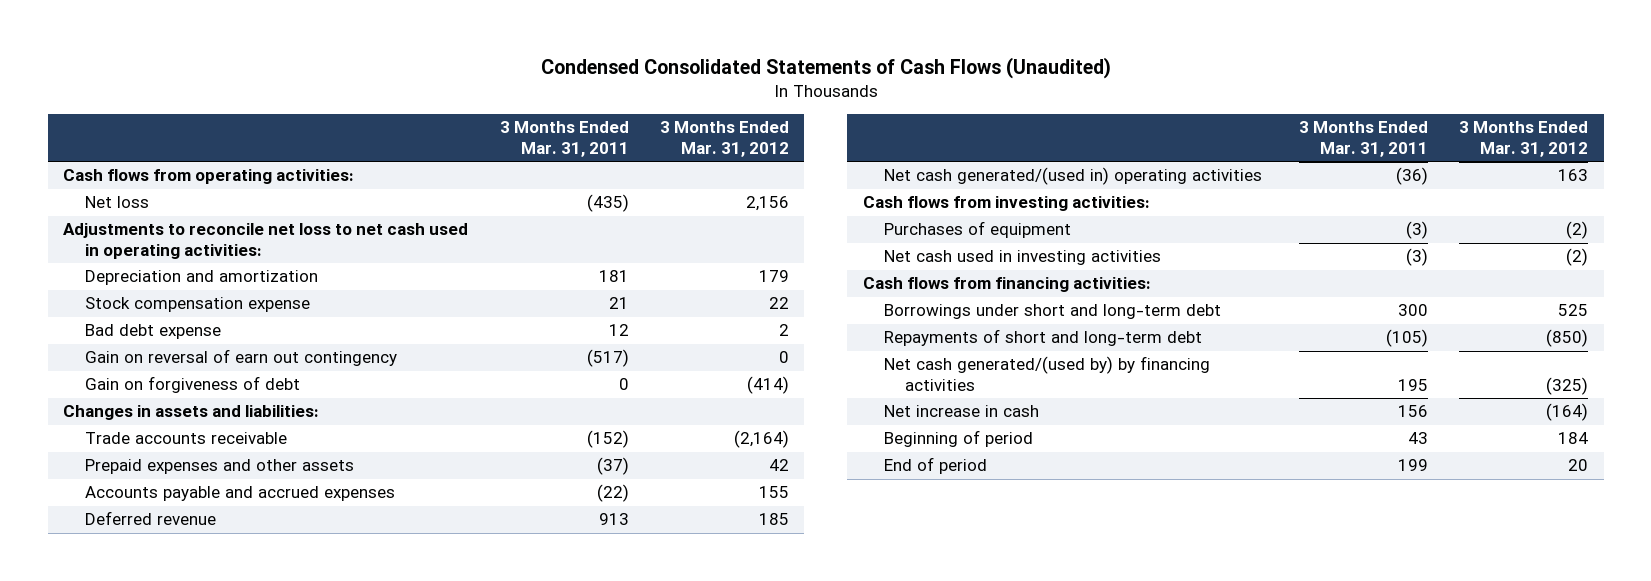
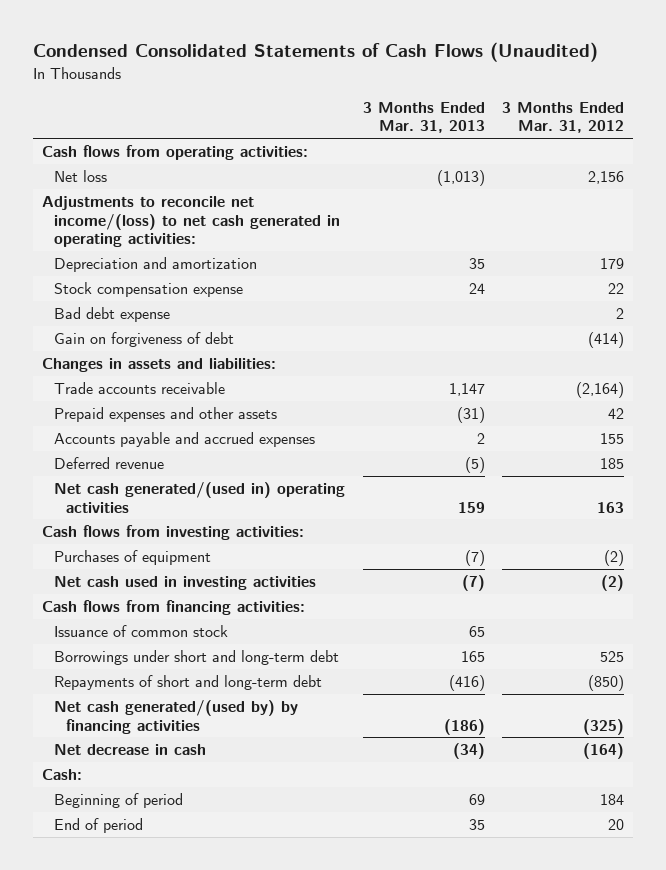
- | 3 Months Ended Mar. 31, 2011 | 3 Months Ended Mar. 31, 2012
+ | 3 Months Ended Mar. 31, 2013 | 3 Months Ended Mar. 31, 2012
- Adjustments to reconcile net loss to net cash used in operating activities:
+ Adjustments to reconcile net income/(loss) to net cash generated in operating activities:
- Gain on reversal of earn out contingency | (517) | 0
+ Issuance of common stock | 65 |
- Net increase in cash | 156 | (164)
+ Net decrease in cash | (34) | (164)
+ Cash:

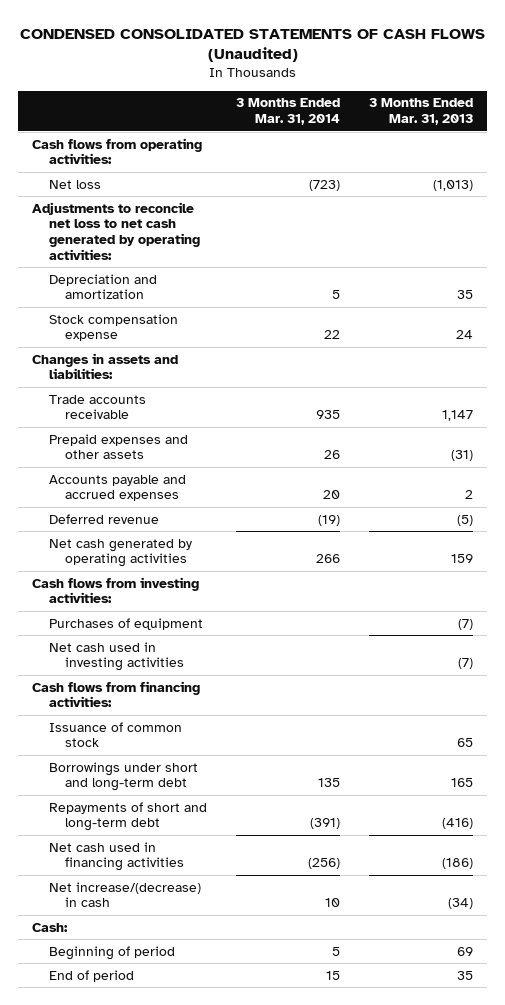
- Condensed Consolidated Statements of Cash Flows (Unaudited)
+ CONDENSED CONSOLIDATED STATEMENTS OF CASH FLOWS (Unaudited)
- | 3 Months Ended Mar. 31, 2013 | 3 Months Ended Mar. 31, 2012
+ | 3 Months Ended Mar. 31, 2014 | 3 Months Ended Mar. 31, 2013
- Adjustments to reconcile net income/(loss) to net cash generated in operating activities:
+ Adjustments to reconcile net loss to net cash generated by operating activities:
- Bad debt expense | | 2
- Gain on forgiveness of debt | | (414)
- Net cash generated/(used in) operating activities | 159 | 163
+ Net cash generated by operating activities | 266 | 159
- Net cash generated/(used by) by financing activities | (186) | (325)
- Net decrease in cash | (34) | (164)
+ Net cash used in financing activities | (256) | (186)
+ Net increase/(decrease) in cash | 10 | (34)

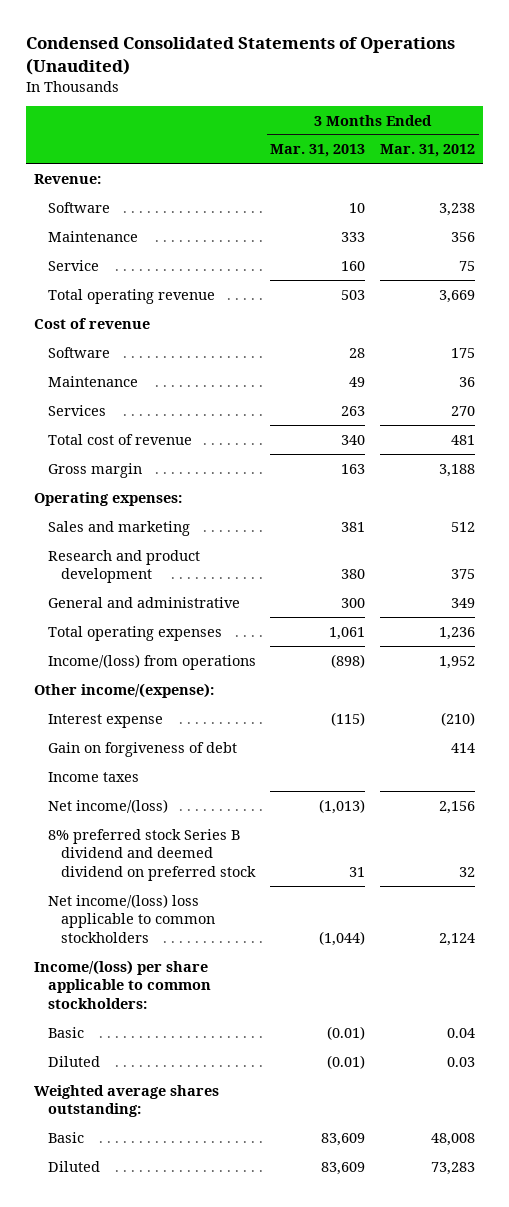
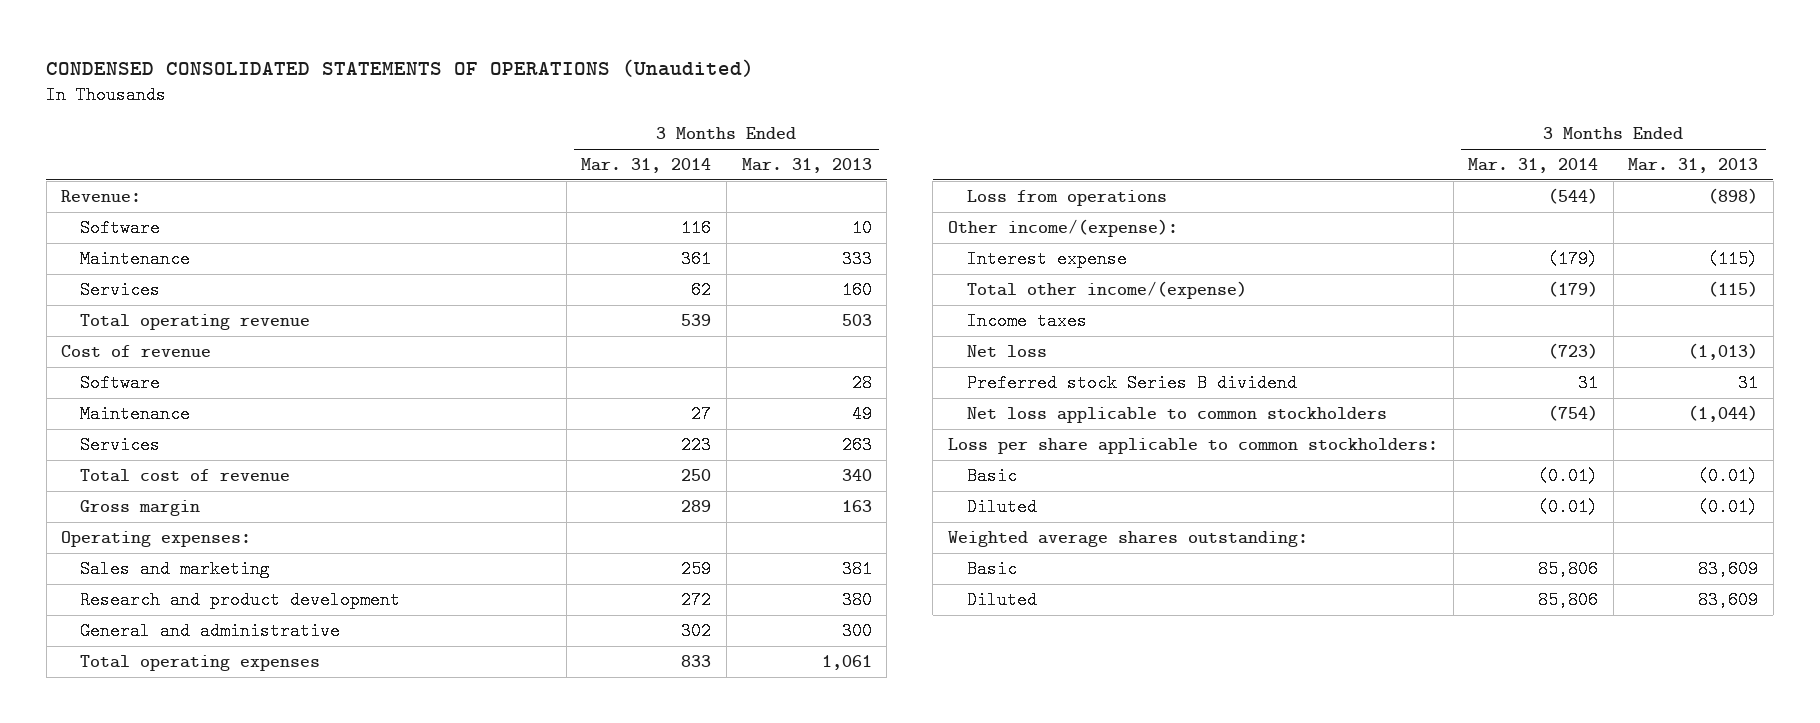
- Condensed Consolidated Statements of Operations (Unaudited)
+ CONDENSED CONSOLIDATED STATEMENTS OF OPERATIONS (Unaudited)
- | 3 Months Ended Mar. 31, 2013 | 3 Months Ended Mar. 31, 2012
+ | 3 Months Ended Mar. 31, 2014 | 3 Months Ended Mar. 31, 2013
- Service | 160 | 75
+ Services | 62 | 160
- Income/(loss) from operations | (898) | 1,952
+ Loss from operations | (544) | (898)
- Gain on forgiveness of debt | | 414
+ Total other income/(expense) | (179) | (115)
- Net income/(loss) | (1,013) | 2,156
- 8% preferred stock Series B dividend and deemed dividend on preferred stock | 31 | 32
- Net income/(loss) loss applicable to common stockholders | (1,044) | 2,124
- Income/(loss) per share applicable to common stockholders:
+ Net loss | (723) | (1,013)
+ Preferred stock Series B dividend | 31 | 31
+ Net loss applicable to common stockholders | (754) | (1,044)
+ Loss per share applicable to common stockholders:

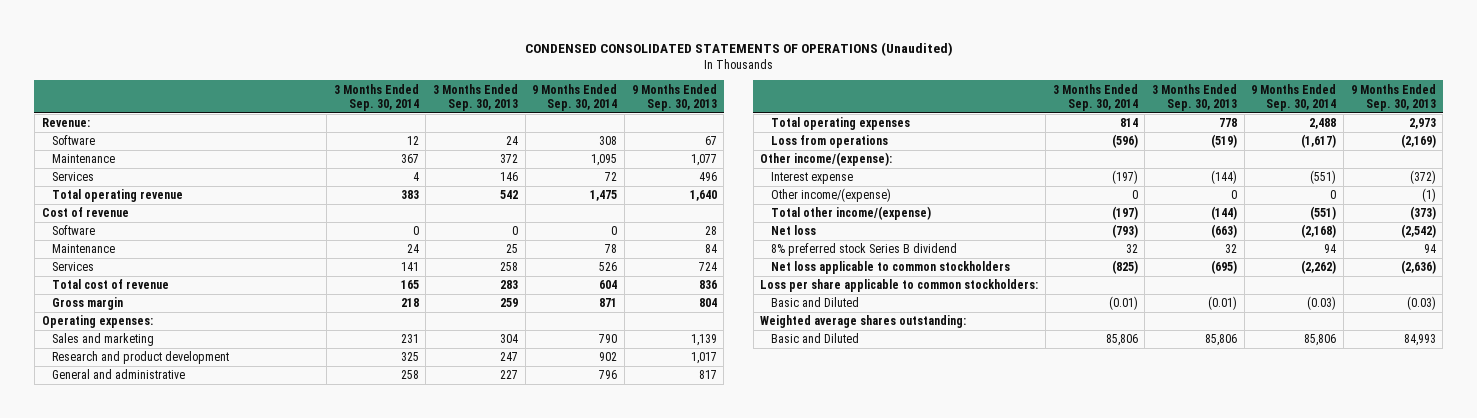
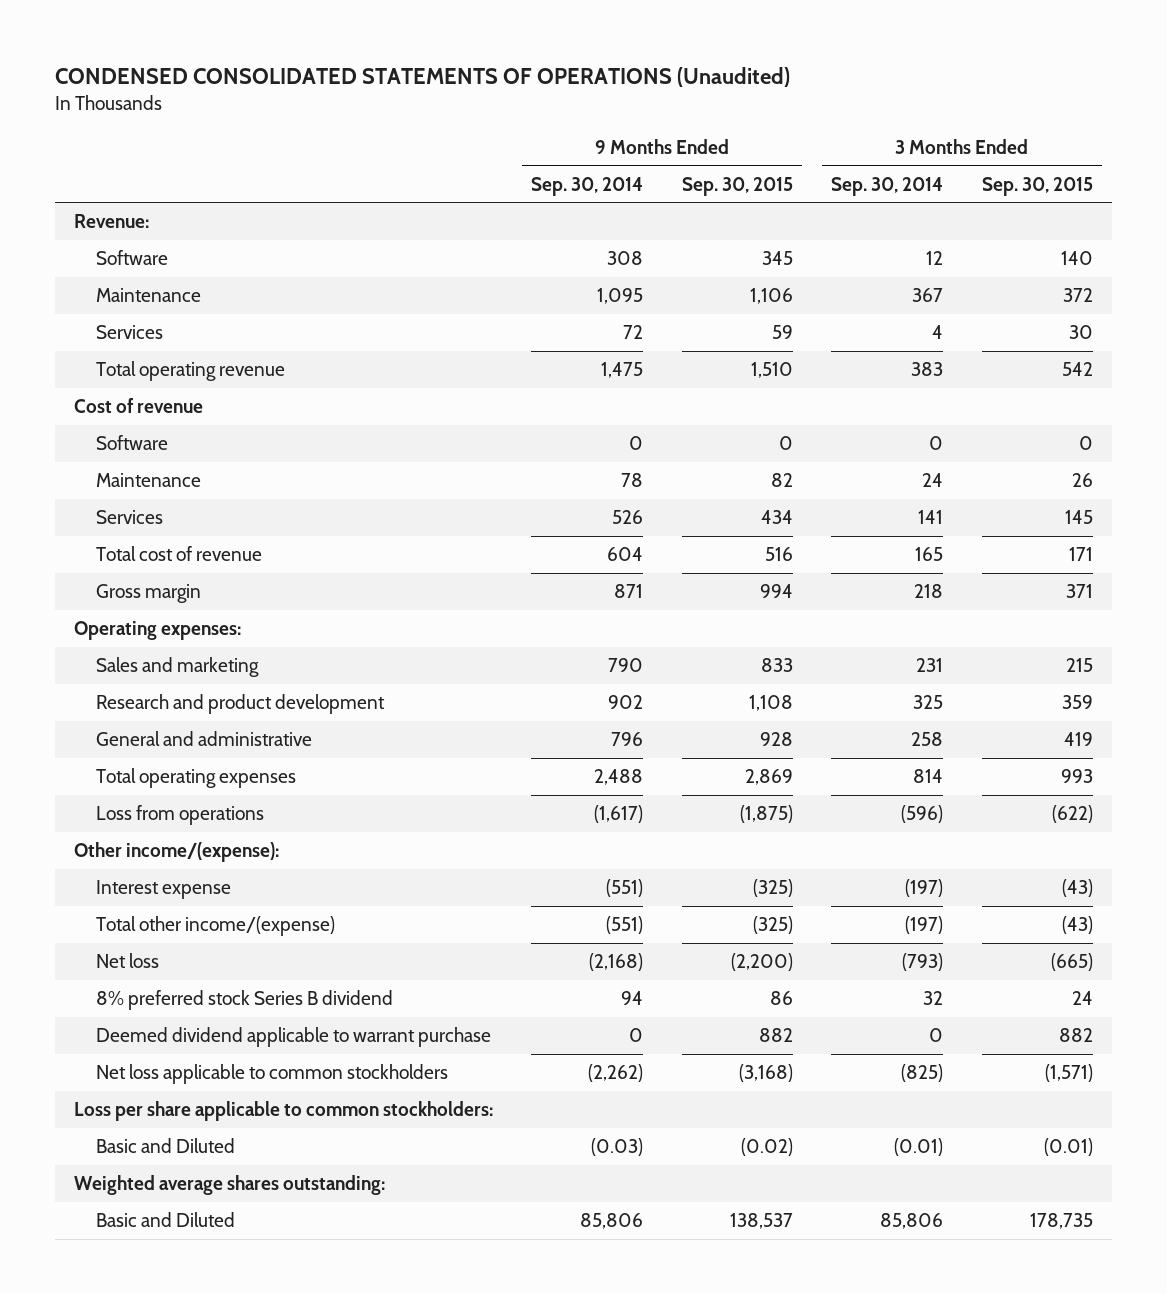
- | 3 Months Ended Sep. 30, 2014 | 3 Months Ended Sep. 30, 2013 | 9 Months Ended Sep. 30, 2014 | 9 Months Ended Sep. 30, 2013
+ | 9 Months Ended Sep. 30, 2014 | 9 Months Ended Sep. 30, 2015 | 3 Months Ended Sep. 30, 2014 | 3 Months Ended Sep. 30, 2015
- Other income/(expense) | 0 | 0 | 0 | (1)
+ Deemed dividend applicable to warrant purchase | 0 | 882 | 0 | 882

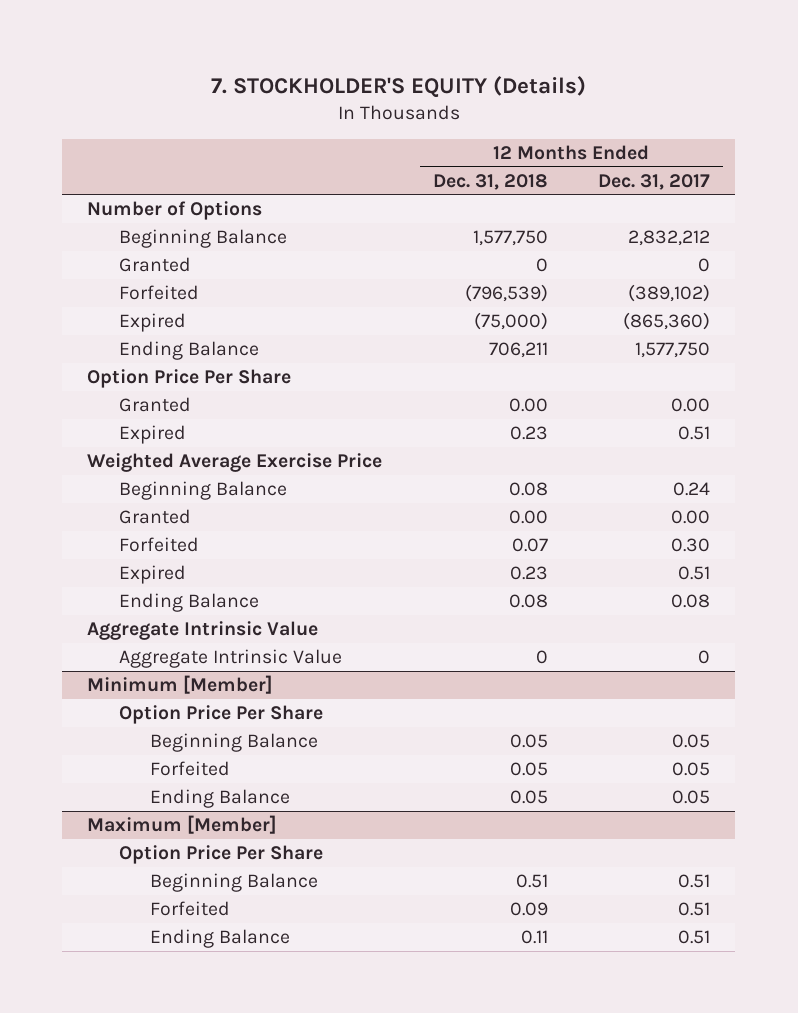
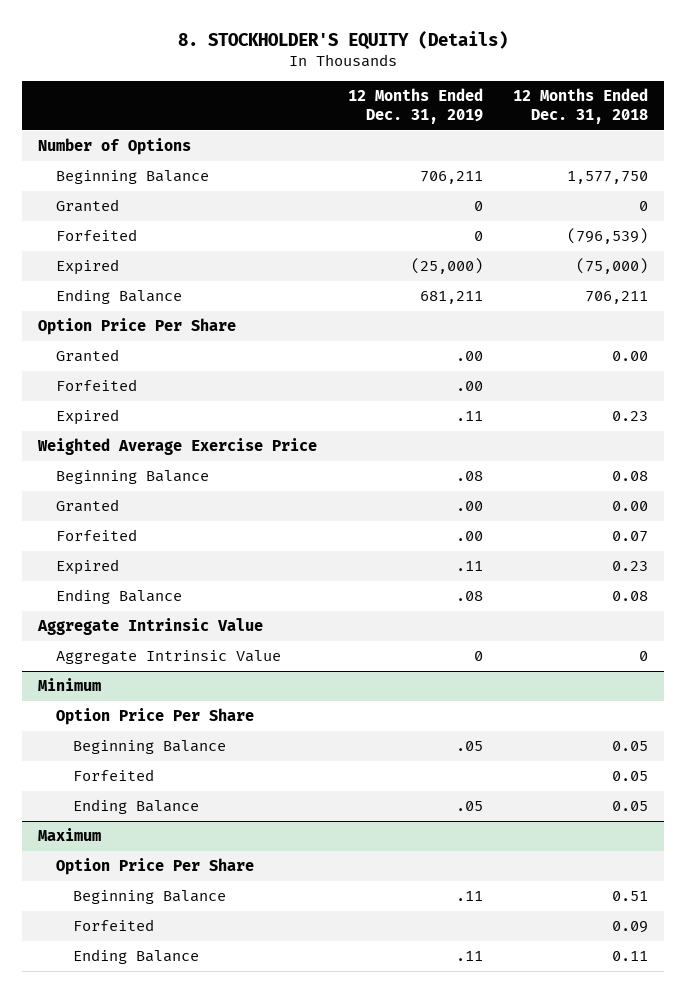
- 7. STOCKHOLDER'S EQUITY (Details)
+ 8. STOCKHOLDER'S EQUITY (Details)
- | 12 Months Ended Dec. 31, 2018 | 12 Months Ended Dec. 31, 2017
+ | 12 Months Ended Dec. 31, 2019 | 12 Months Ended Dec. 31, 2018
+ Forfeited | .00 |
- Minimum [Member]
+ Minimum
- Maximum [Member]
+ Maximum

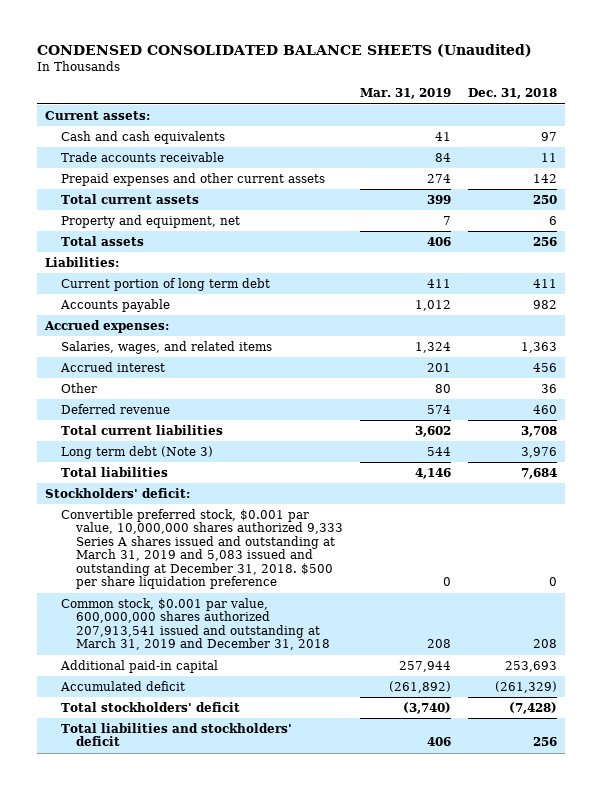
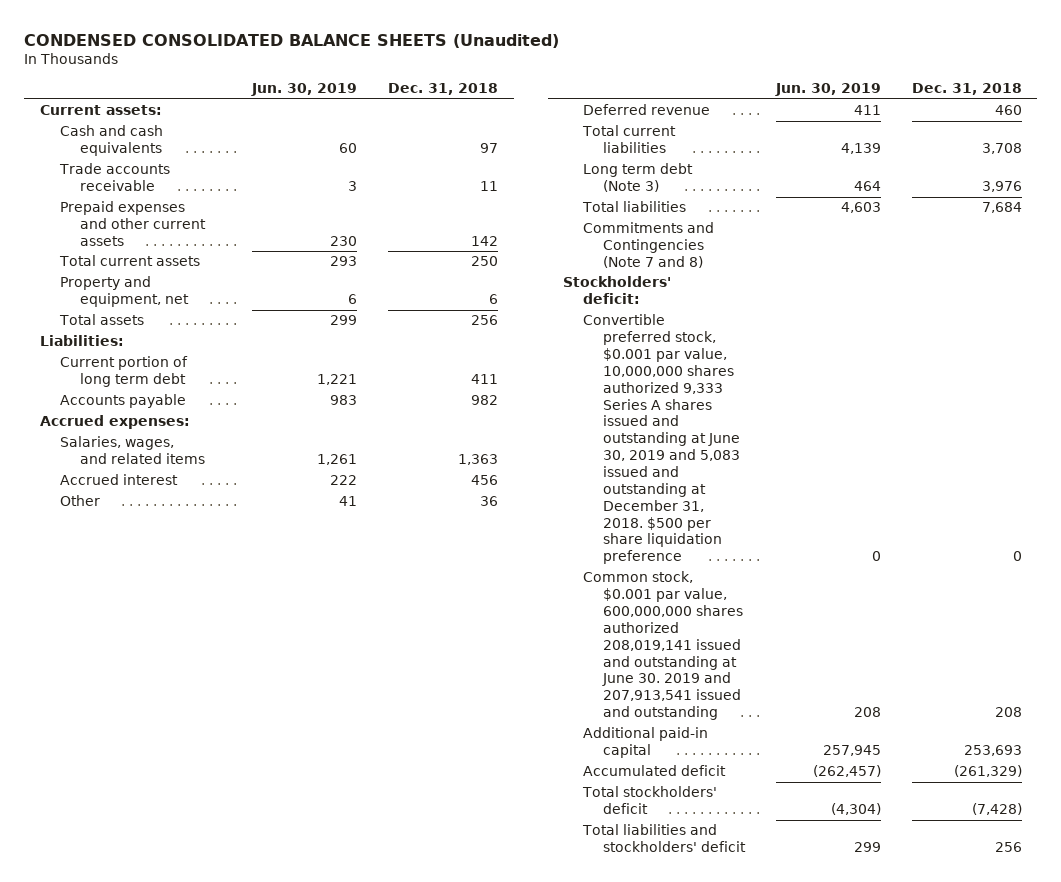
- | Mar. 31, 2019 | Dec. 31, 2018
+ | Jun. 30, 2019 | Dec. 31, 2018
+ Commitments and Contingencies (Note 7 and 8)
- Convertible preferred stock, $0.001 par value, 10,000,000 shares authorized 9,333 Series A shares issued and outstanding at March 31, 2019 and 5,083 issued and outstanding at December 31, 2018. $500 per share liquidation preference | 0 | 0
- Common stock, $0.001 par value, 600,000,000 shares authorized 207,913,541 issued and outstanding at March 31, 2019 and December 31, 2018 | 208 | 208
+ Convertible preferred stock, $0.001 par value, 10,000,000 shares authorized 9,333 Series A shares issued and outstanding at June 30, 2019 and 5,083 issued and outstanding at December 31, 2018. $500 per share liquidation preference | 0 | 0
+ Common stock, $0.001 par value, 600,000,000 shares authorized 208,019,141 issued and outstanding at June 30. 2019 and 207,913,541 issued and outstanding | 208 | 208

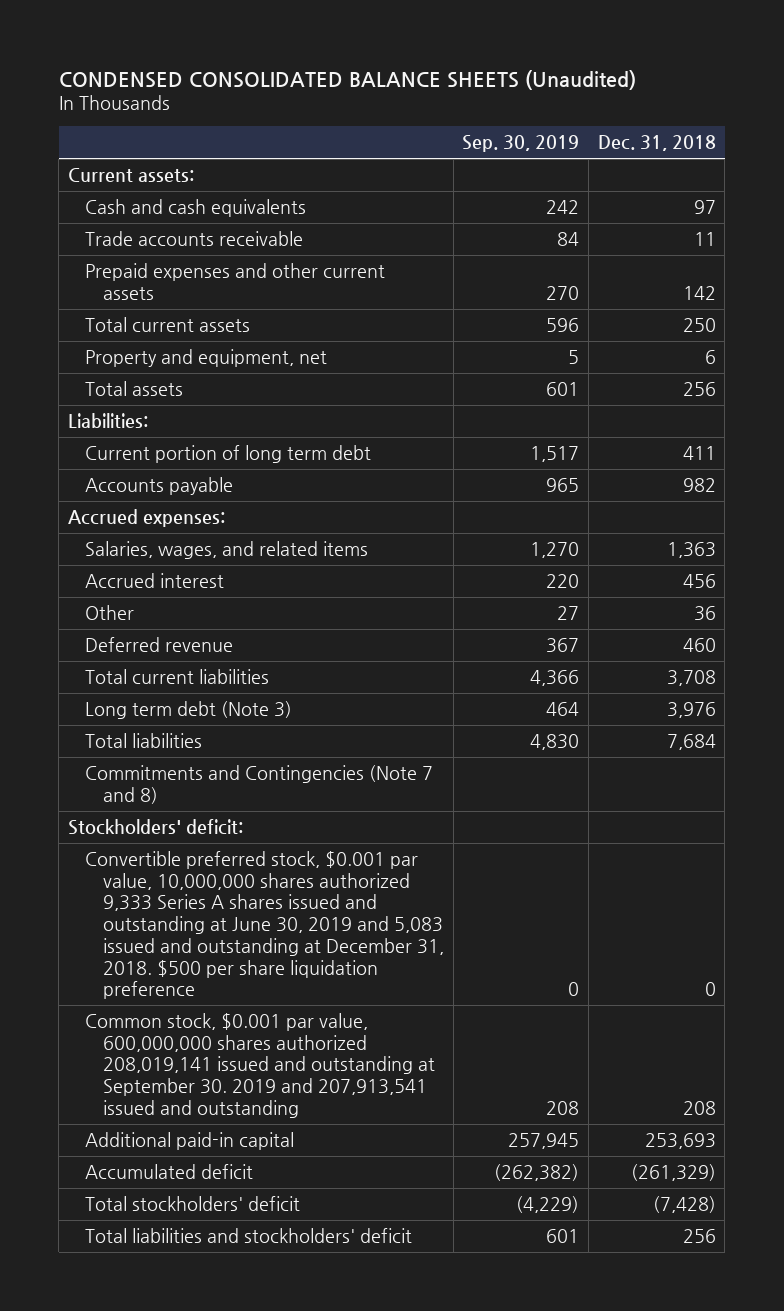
- | Jun. 30, 2019 | Dec. 31, 2018
+ | Sep. 30, 2019 | Dec. 31, 2018
- Common stock, $0.001 par value, 600,000,000 shares authorized 208,019,141 issued and outstanding at June 30. 2019 and 207,913,541 issued and outstanding | 208 | 208
+ Common stock, $0.001 par value, 600,000,000 shares authorized 208,019,141 issued and outstanding at September 30. 2019 and 207,913,541 issued and outstanding | 208 | 208

